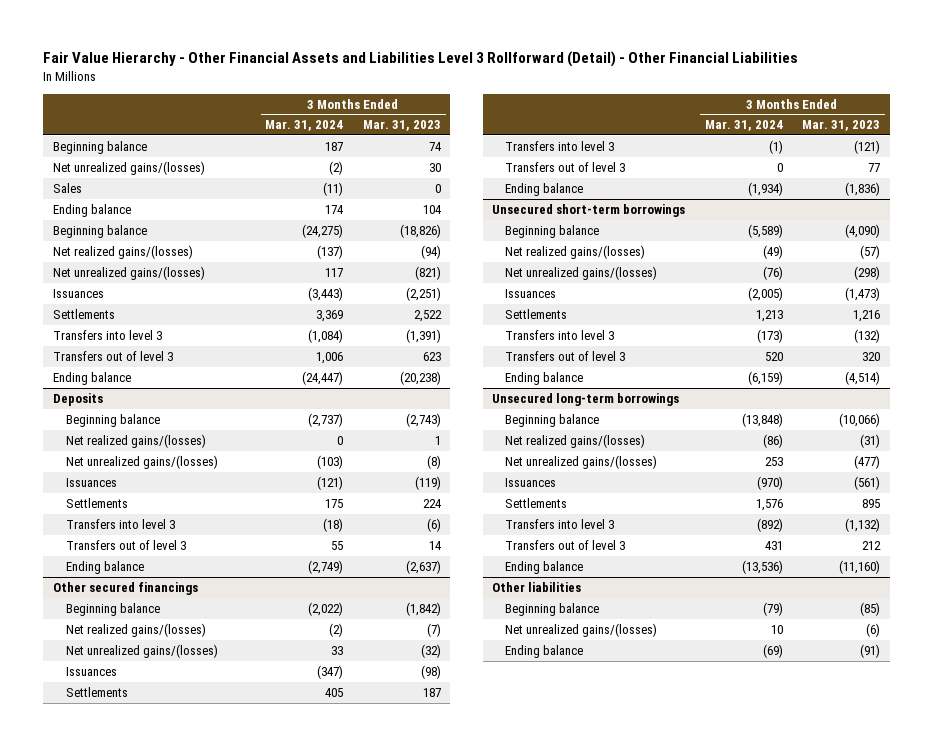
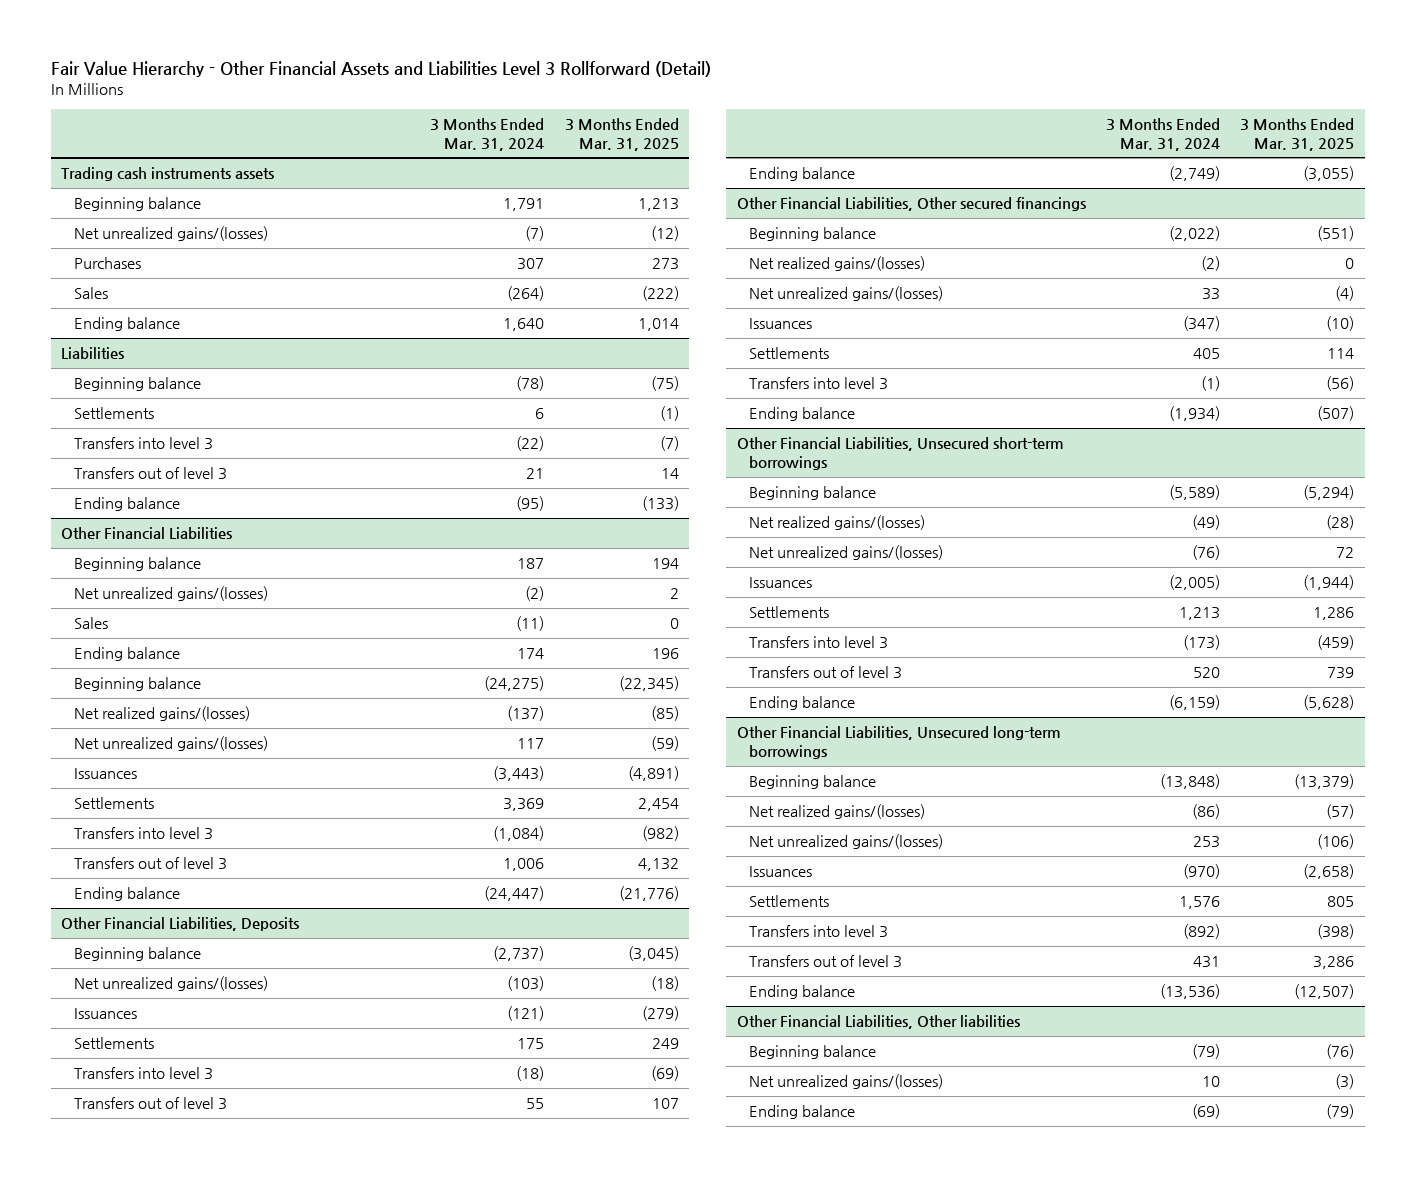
- Fair Value Hierarchy - Other Financial Assets and Liabilities Level 3 Rollforward (Detail) - Other Financial Liabilities
+ Fair Value Hierarchy - Other Financial Assets and Liabilities Level 3 Rollforward (Detail)
- | 3 Months Ended Mar. 31, 2024 | 3 Months Ended Mar. 31, 2023
+ | 3 Months Ended Mar. 31, 2024 | 3 Months Ended Mar. 31, 2025
+ Trading cash instruments assets
+ Beginning balance | 1,791 | 1,213
+ Net unrealized gains/(losses) | (7) | (12)
+ Purchases | 307 | 273
+ Sales | (264) | (222)
+ Ending balance | 1,640 | 1,014
+ Liabilities
+ Beginning balance | (78) | (75)
+ Settlements | 6 | (1)
+ Transfers into level 3 | (22) | (7)
+ Transfers out of level 3 | 21 | 14
+ Ending balance | (95) | (133)
+ Other Financial Liabilities
- Deposits
+ Other Financial Liabilities, Deposits
- Net realized gains/(losses) | 0 | 1
- Other secured financings
+ Other Financial Liabilities, Other secured financings
- Transfers out of level 3 | 0 | 77
- Unsecured short-term borrowings
+ Other Financial Liabilities, Unsecured short-term borrowings
- Unsecured long-term borrowings
+ Other Financial Liabilities, Unsecured long-term borrowings
- Other liabilities
+ Other Financial Liabilities, Other liabilities

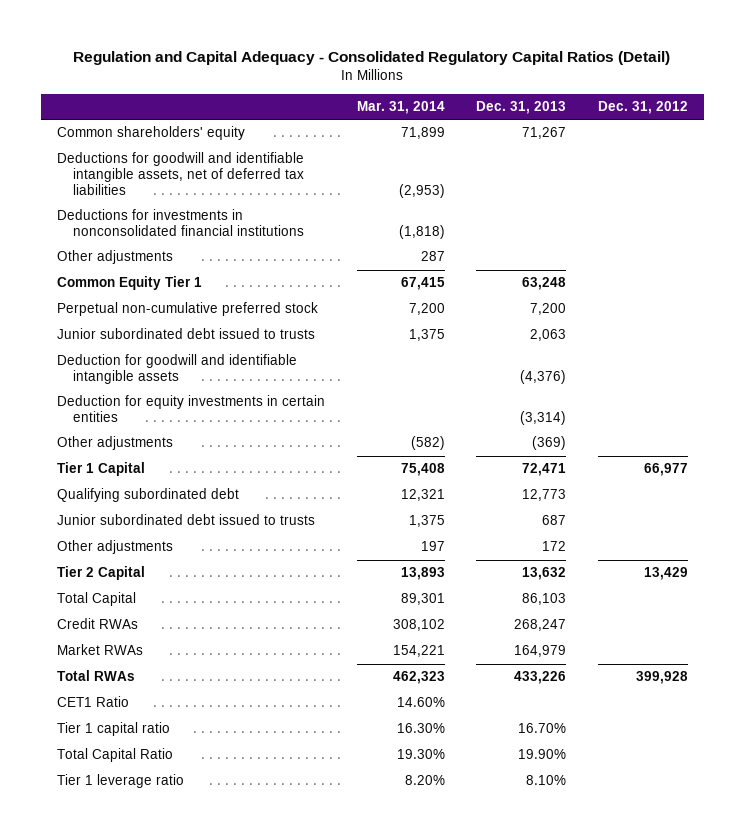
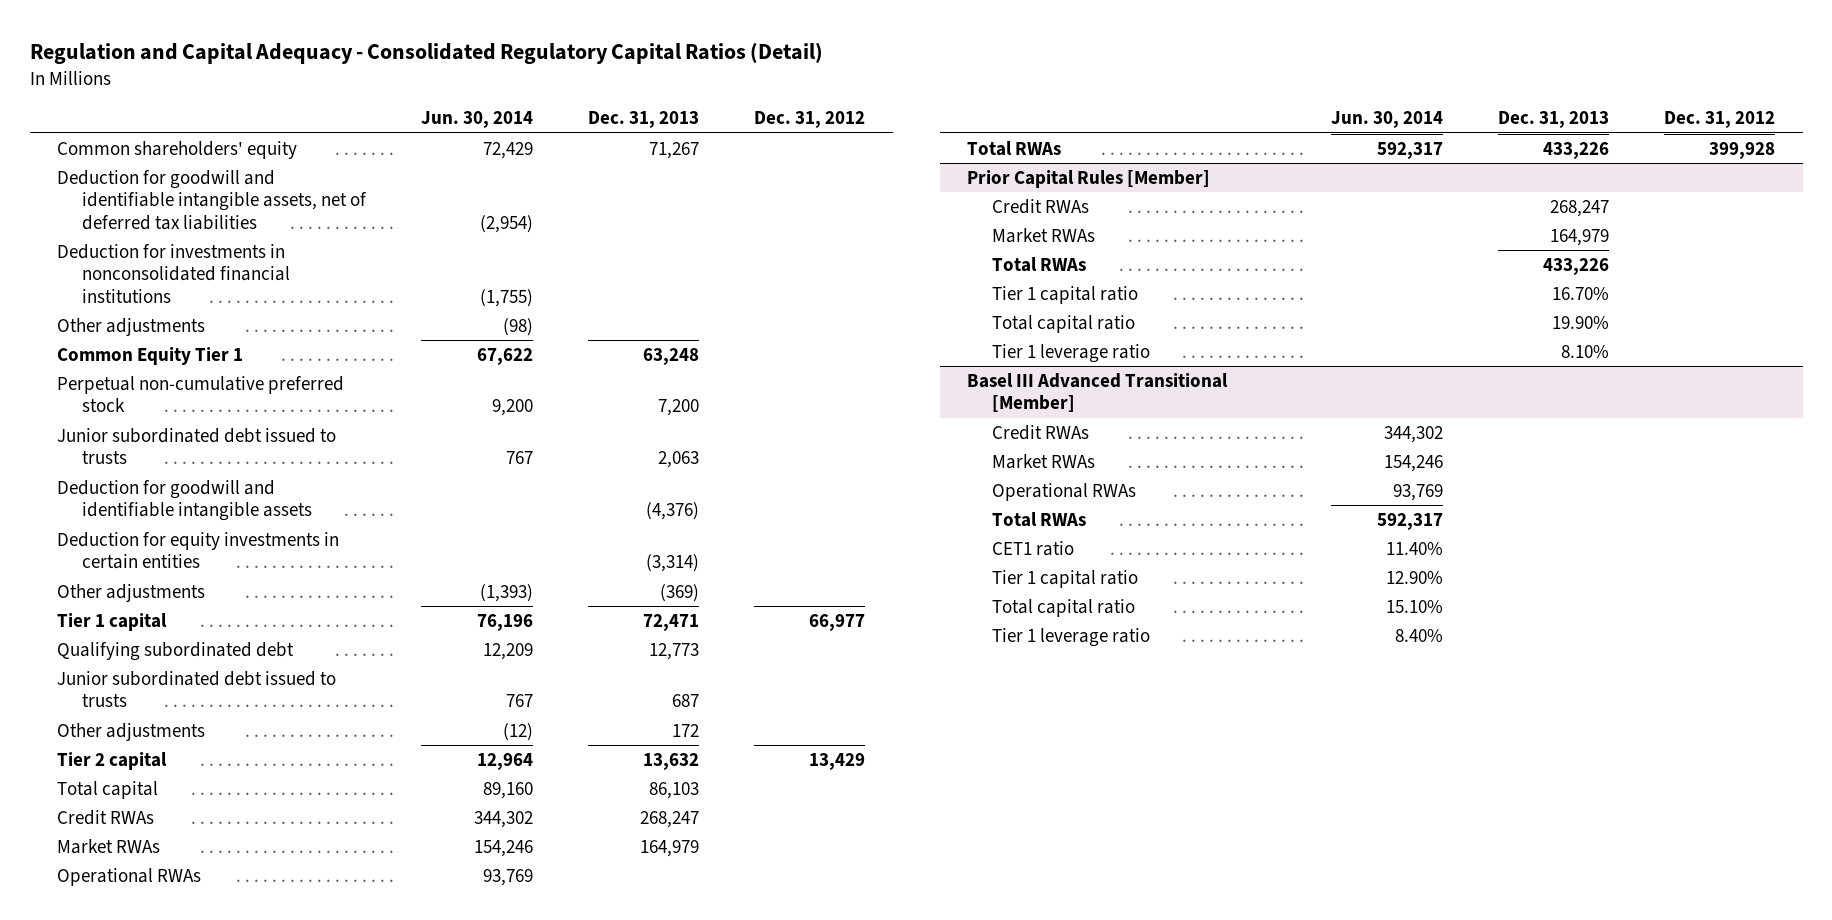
- | Mar. 31, 2014 | Dec. 31, 2013 | Dec. 31, 2012
+ | Jun. 30, 2014 | Dec. 31, 2013 | Dec. 31, 2012
- Deductions for goodwill and identifiable intangible assets, net of deferred tax liabilities | (2,953) | |
- Deductions for investments in nonconsolidated financial institutions | (1,818) | |
+ Deduction for goodwill and identifiable intangible assets, net of deferred tax liabilities | (2,954) | |
+ Deduction for investments in nonconsolidated financial institutions | (1,755) | |
- Tier 1 Capital | 75,408 | 72,471 | 66,977
+ Tier 1 capital | 76,196 | 72,471 | 66,977
- Tier 2 Capital | 13,893 | 13,632 | 13,429
- Total Capital | 89,301 | 86,103 |
+ Tier 2 capital | 12,964 | 13,632 | 13,429
+ Total capital | 89,160 | 86,103 |
+ Operational RWAs | 93,769 | |
- CET1 Ratio | 14.60% | |
+ Prior Capital Rules [Member]
+ Credit RWAs | | 268,247 |
+ Market RWAs | | 164,979 |
+ Total RWAs | | 433,226 |
- Total Capital Ratio | 19.30% | 19.90% |
+ Total capital ratio | | 19.90% |
+ Basel III Advanced Transitional [Member]
+ Credit RWAs | 344,302 | |
+ Market RWAs | 154,246 | |
+ Operational RWAs | 93,769 | |
+ Total RWAs | 592,317 | |
+ CET1 ratio | 11.40% | |
+ Tier 1 capital ratio | 12.90% | |
+ Total capital ratio | 15.10% | |
+ Tier 1 leverage ratio | 8.40% | |

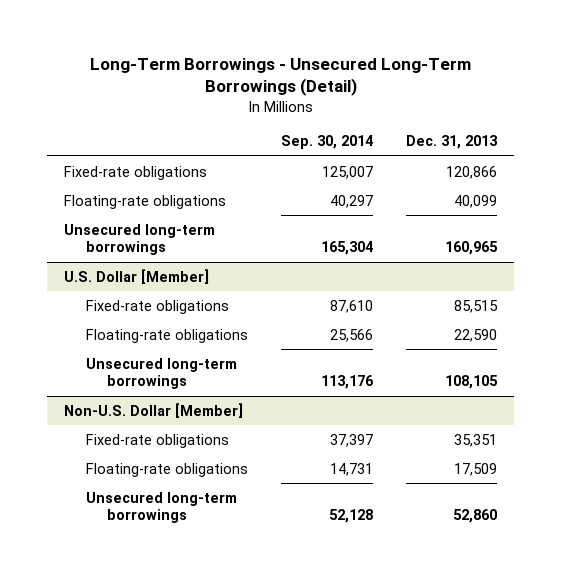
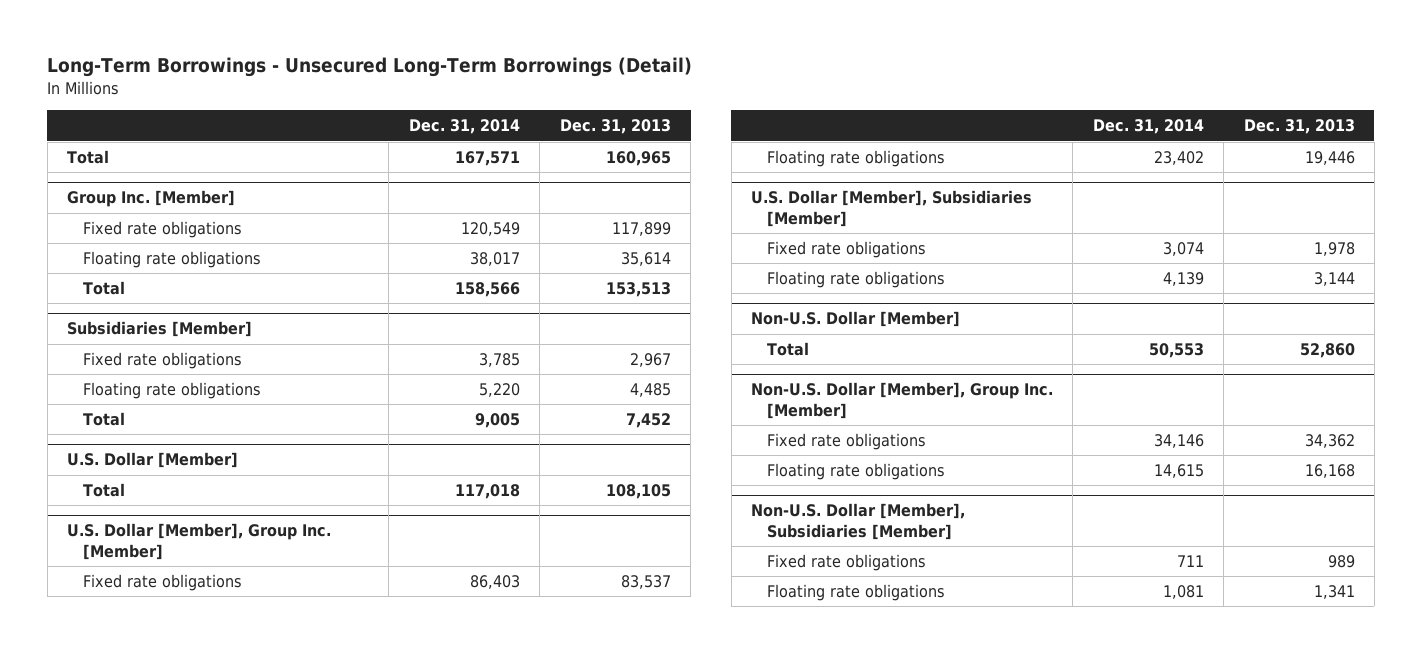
- | Sep. 30, 2014 | Dec. 31, 2013
+ | Dec. 31, 2014 | Dec. 31, 2013
- Fixed-rate obligations | 125,007 | 120,866
- Floating-rate obligations | 40,297 | 40,099
- Unsecured long-term borrowings | 165,304 | 160,965
+ Total | 167,571 | 160,965
+ Group Inc. [Member]
+ Fixed rate obligations | 120,549 | 117,899
+ Floating rate obligations | 38,017 | 35,614
+ Total | 158,566 | 153,513
+ Subsidiaries [Member]
+ Fixed rate obligations | 3,785 | 2,967
+ Floating rate obligations | 5,220 | 4,485
+ Total | 9,005 | 7,452
@ U.S. Dollar [Member]
- Fixed-rate obligations | 87,610 | 85,515
- Floating-rate obligations | 25,566 | 22,590
- Unsecured long-term borrowings | 113,176 | 108,105
+ Total | 117,018 | 108,105
+ U.S. Dollar [Member], Group Inc. [Member]
+ Fixed rate obligations | 86,403 | 83,537
+ Floating rate obligations | 23,402 | 19,446
+ U.S. Dollar [Member], Subsidiaries [Member]
+ Fixed rate obligations | 3,074 | 1,978
+ Floating rate obligations | 4,139 | 3,144
@ Non-U.S. Dollar [Member]
- Fixed-rate obligations | 37,397 | 35,351
- Floating-rate obligations | 14,731 | 17,509
- Unsecured long-term borrowings | 52,128 | 52,860
+ Total | 50,553 | 52,860
+ Non-U.S. Dollar [Member], Group Inc. [Member]
+ Fixed rate obligations | 34,146 | 34,362
+ Floating rate obligations | 14,615 | 16,168
+ Non-U.S. Dollar [Member], Subsidiaries [Member]
+ Fixed rate obligations | 711 | 989
+ Floating rate obligations | 1,081 | 1,341

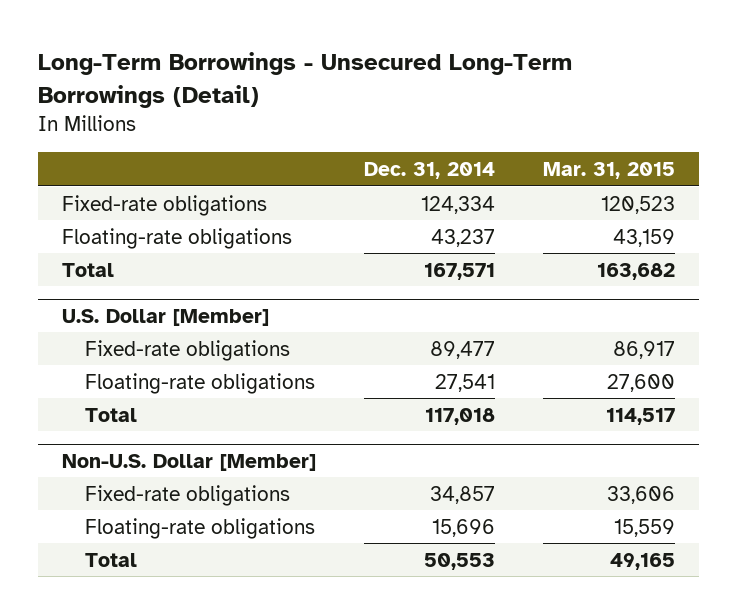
- | Dec. 31, 2014 | Dec. 31, 2013
+ | Dec. 31, 2014 | Mar. 31, 2015
+ Fixed-rate obligations | 124,334 | 120,523
+ Floating-rate obligations | 43,237 | 43,159
- Group Inc. [Member]
- Fixed rate obligations | 120,549 | 117,899
- Floating rate obligations | 38,017 | 35,614
- Total | 158,566 | 153,513
- Subsidiaries [Member]
- Fixed rate obligations | 3,785 | 2,967
- Floating rate obligations | 5,220 | 4,485
- Total | 9,005 | 7,452
@ U.S. Dollar [Member]
+ Fixed-rate obligations | 89,477 | 86,917
+ Floating-rate obligations | 27,541 | 27,600
- U.S. Dollar [Member], Group Inc. [Member]
- Fixed rate obligations | 86,403 | 83,537
- Floating rate obligations | 23,402 | 19,446
- U.S. Dollar [Member], Subsidiaries [Member]
- Fixed rate obligations | 3,074 | 1,978
- Floating rate obligations | 4,139 | 3,144
@ Non-U.S. Dollar [Member]
+ Fixed-rate obligations | 34,857 | 33,606
+ Floating-rate obligations | 15,696 | 15,559
- Non-U.S. Dollar [Member], Group Inc. [Member]
- Fixed rate obligations | 34,146 | 34,362
- Floating rate obligations | 14,615 | 16,168
- Non-U.S. Dollar [Member], Subsidiaries [Member]
- Fixed rate obligations | 711 | 989
- Floating rate obligations | 1,081 | 1,341

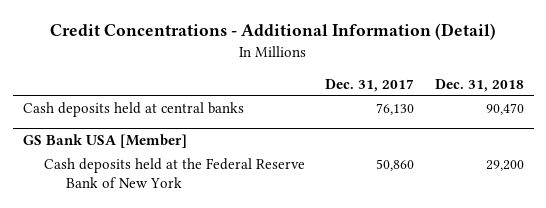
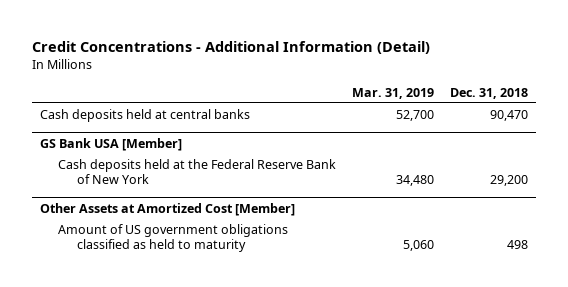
- | Dec. 31, 2017 | Dec. 31, 2018
+ | Mar. 31, 2019 | Dec. 31, 2018
+ Other Assets at Amortized Cost [Member]
+ Amount of US government obligations classified as held to maturity | 5,060 | 498

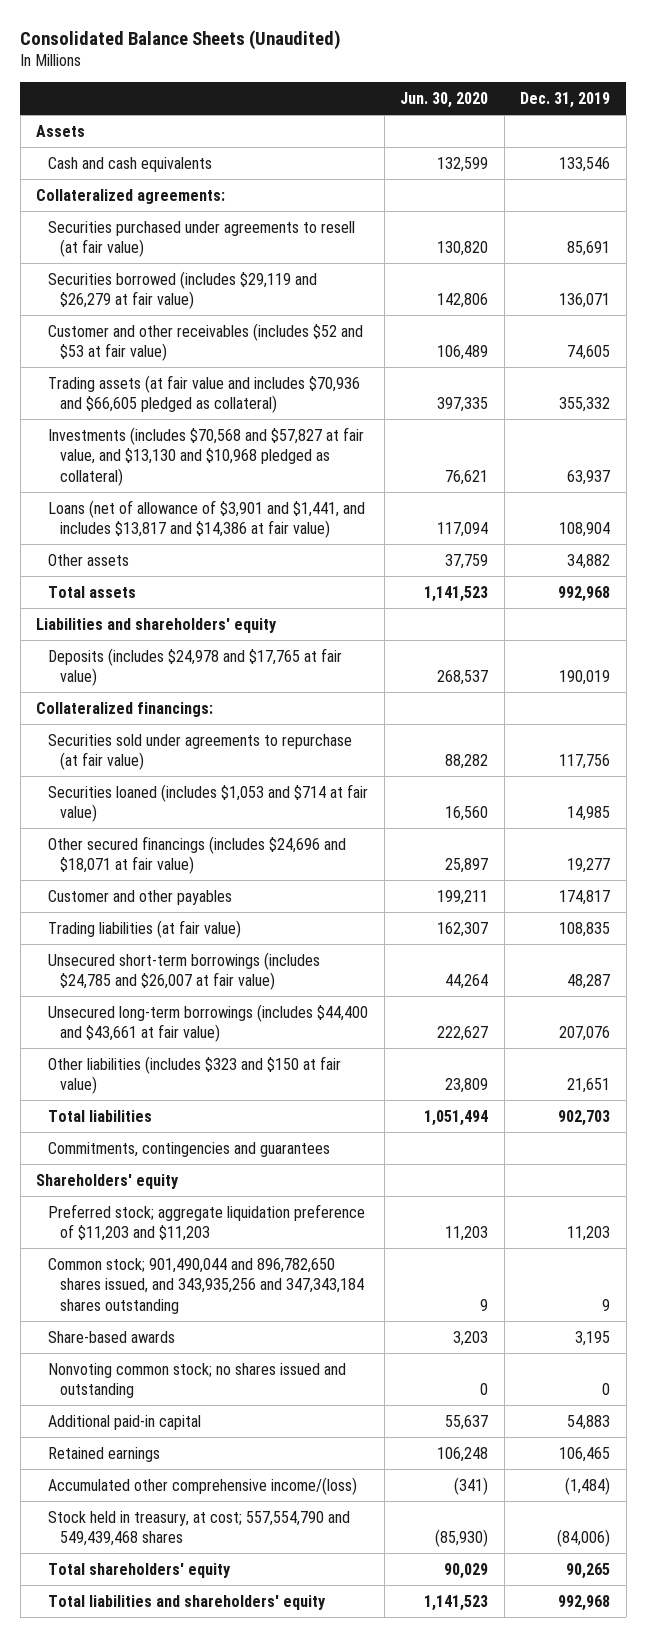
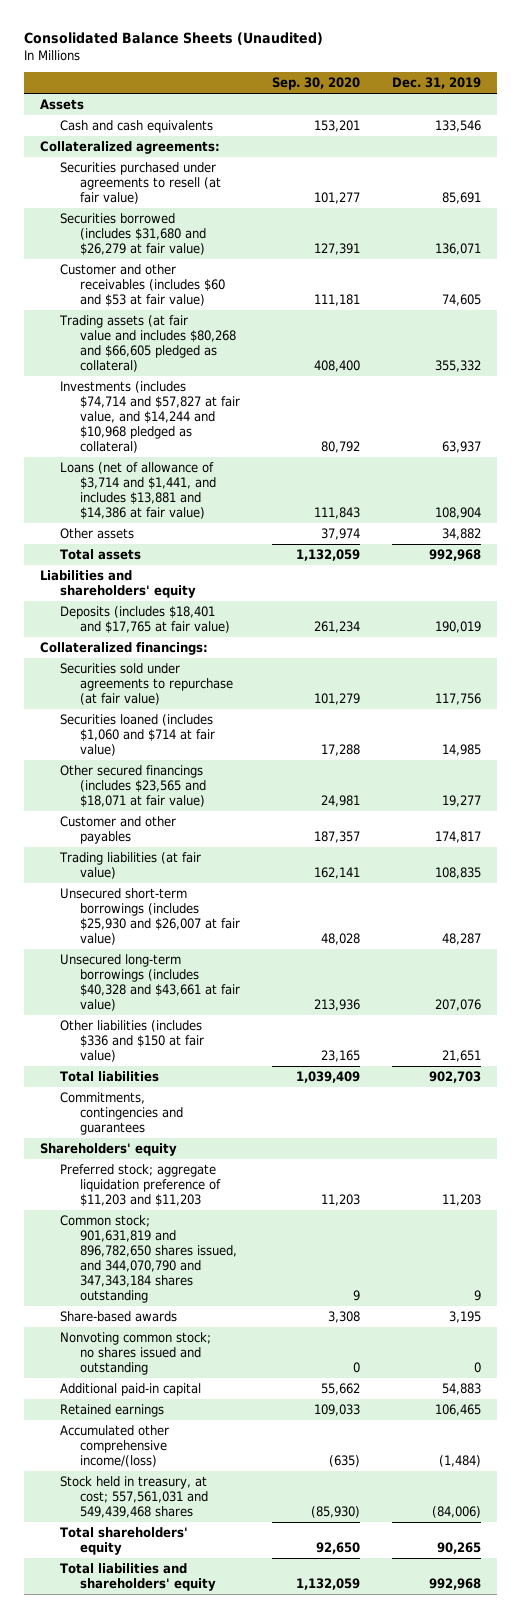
- | Jun. 30, 2020 | Dec. 31, 2019
+ | Sep. 30, 2020 | Dec. 31, 2019
- Securities borrowed (includes $29,119 and $26,279 at fair value) | 142,806 | 136,071
- Customer and other receivables (includes $52 and $53 at fair value) | 106,489 | 74,605
- Trading assets (at fair value and includes $70,936 and $66,605 pledged as collateral) | 397,335 | 355,332
- Investments (includes $70,568 and $57,827 at fair value, and $13,130 and $10,968 pledged as collateral) | 76,621 | 63,937
- Loans (net of allowance of $3,901 and $1,441, and includes $13,817 and $14,386 at fair value) | 117,094 | 108,904
+ Securities borrowed (includes $31,680 and $26,279 at fair value) | 127,391 | 136,071
+ Customer and other receivables (includes $60 and $53 at fair value) | 111,181 | 74,605
+ Trading assets (at fair value and includes $80,268 and $66,605 pledged as collateral) | 408,400 | 355,332
+ Investments (includes $74,714 and $57,827 at fair value, and $14,244 and $10,968 pledged as collateral) | 80,792 | 63,937
+ Loans (net of allowance of $3,714 and $1,441, and includes $13,881 and $14,386 at fair value) | 111,843 | 108,904
- Deposits (includes $24,978 and $17,765 at fair value) | 268,537 | 190,019
+ Deposits (includes $18,401 and $17,765 at fair value) | 261,234 | 190,019
- Securities loaned (includes $1,053 and $714 at fair value) | 16,560 | 14,985
- Other secured financings (includes $24,696 and $18,071 at fair value) | 25,897 | 19,277
+ Securities loaned (includes $1,060 and $714 at fair value) | 17,288 | 14,985
+ Other secured financings (includes $23,565 and $18,071 at fair value) | 24,981 | 19,277
- Unsecured short-term borrowings (includes $24,785 and $26,007 at fair value) | 44,264 | 48,287
- Unsecured long-term borrowings (includes $44,400 and $43,661 at fair value) | 222,627 | 207,076
- Other liabilities (includes $323 and $150 at fair value) | 23,809 | 21,651
+ Unsecured short-term borrowings (includes $25,930 and $26,007 at fair value) | 48,028 | 48,287
+ Unsecured long-term borrowings (includes $40,328 and $43,661 at fair value) | 213,936 | 207,076
+ Other liabilities (includes $336 and $150 at fair value) | 23,165 | 21,651
- Common stock; 901,490,044 and 896,782,650 shares issued, and 343,935,256 and 347,343,184 shares outstanding | 9 | 9
+ Common stock; 901,631,819 and 896,782,650 shares issued, and 344,070,790 and 347,343,184 shares outstanding | 9 | 9
- Stock held in treasury, at cost; 557,554,790 and 549,439,468 shares | (85,930) | (84,006)
+ Stock held in treasury, at cost; 557,561,031 and 549,439,468 shares | (85,930) | (84,006)

